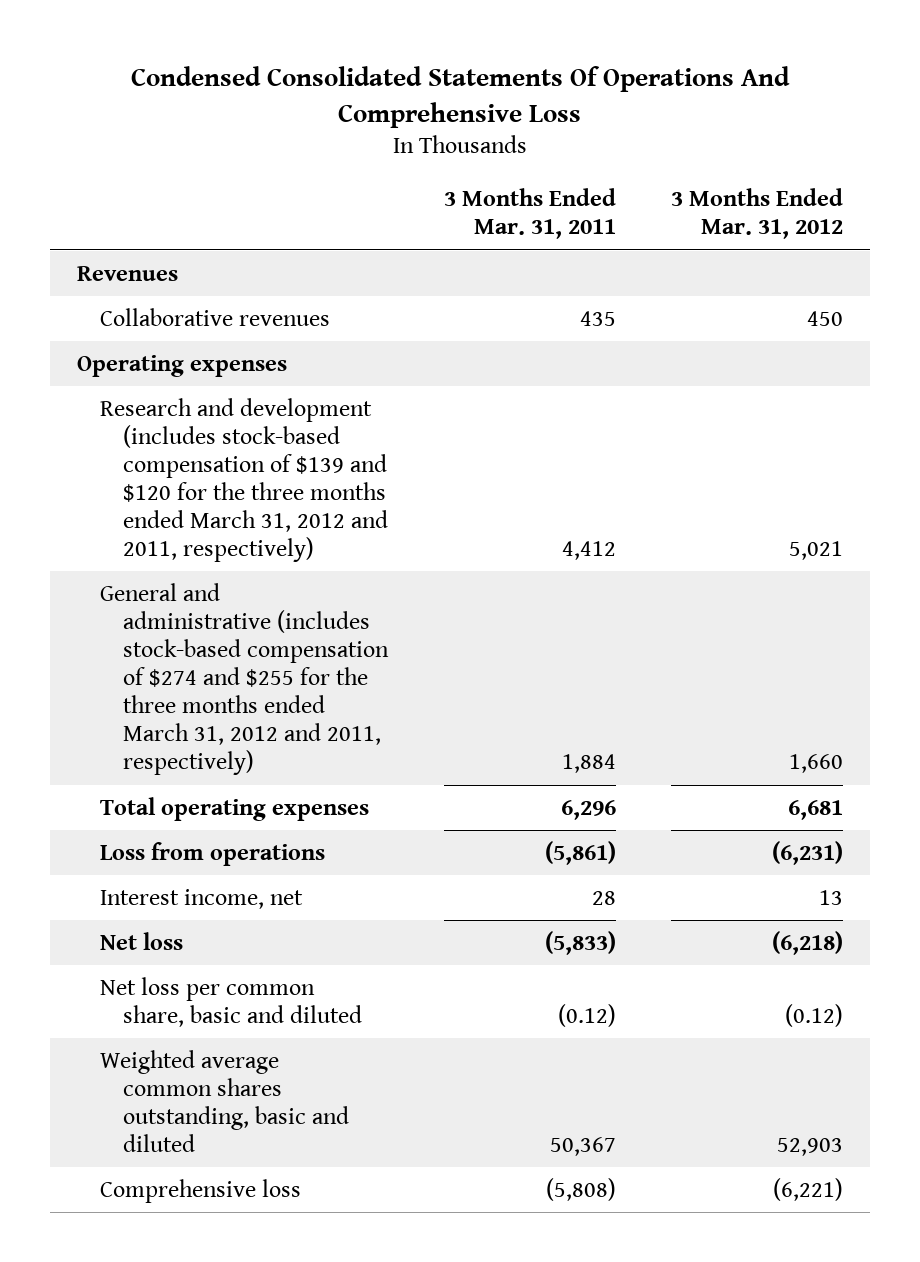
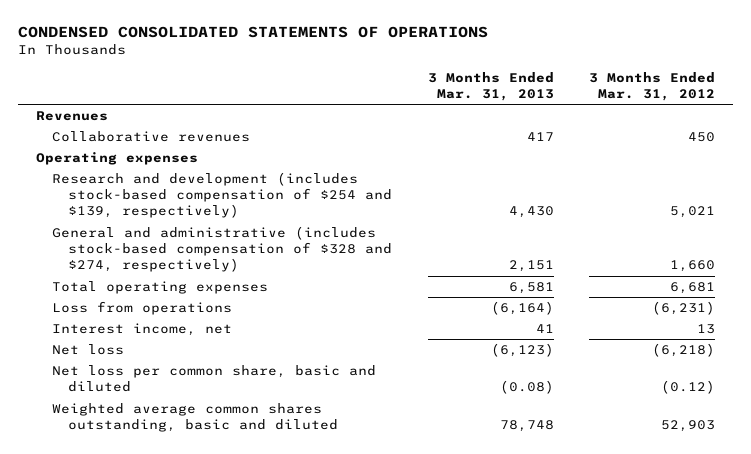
- Condensed Consolidated Statements Of Operations And Comprehensive Loss
+ CONDENSED CONSOLIDATED STATEMENTS OF OPERATIONS
- | 3 Months Ended Mar. 31, 2011 | 3 Months Ended Mar. 31, 2012
+ | 3 Months Ended Mar. 31, 2013 | 3 Months Ended Mar. 31, 2012
- Research and development (includes stock-based compensation of $139 and $120 for the three months ended March 31, 2012 and 2011, respectively) | 4,412 | 5,021
- General and administrative (includes stock-based compensation of $274 and $255 for the three months ended March 31, 2012 and 2011, respectively) | 1,884 | 1,660
+ Research and development (includes stock-based compensation of $254 and $139, respectively) | 4,430 | 5,021
+ General and administrative (includes stock-based compensation of $328 and $274, respectively) | 2,151 | 1,660
- Comprehensive loss | (5,808) | (6,221)

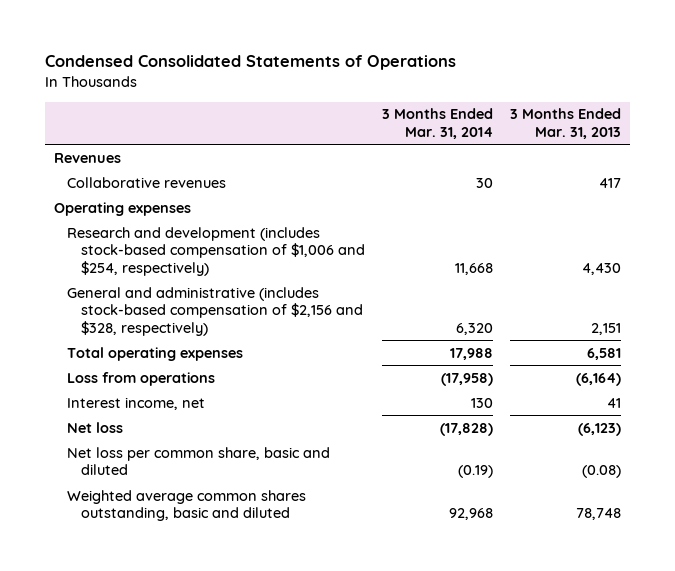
- CONDENSED CONSOLIDATED STATEMENTS OF OPERATIONS
+ Condensed Consolidated Statements of Operations
- | 3 Months Ended Mar. 31, 2013 | 3 Months Ended Mar. 31, 2012
+ | 3 Months Ended Mar. 31, 2014 | 3 Months Ended Mar. 31, 2013
- Research and development (includes stock-based compensation of $254 and $139, respectively) | 4,430 | 5,021
- General and administrative (includes stock-based compensation of $328 and $274, respectively) | 2,151 | 1,660
+ Research and development (includes stock-based compensation of $1,006 and $254, respectively) | 11,668 | 4,430
+ General and administrative (includes stock-based compensation of $2,156 and $328, respectively) | 6,320 | 2,151

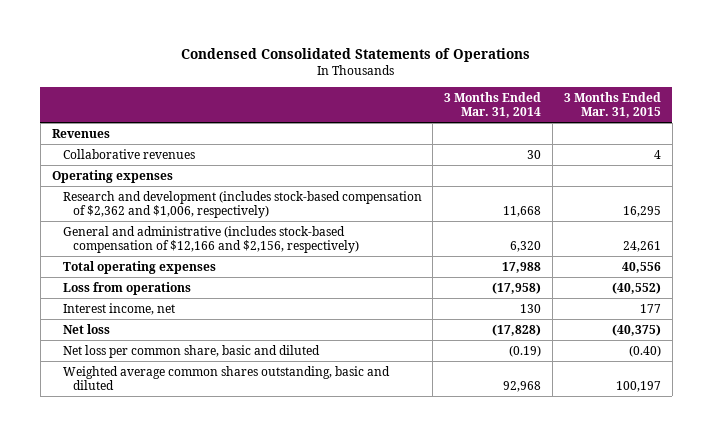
- | 3 Months Ended Mar. 31, 2014 | 3 Months Ended Mar. 31, 2013
+ | 3 Months Ended Mar. 31, 2014 | 3 Months Ended Mar. 31, 2015
- Research and development (includes stock-based compensation of $1,006 and $254, respectively) | 11,668 | 4,430
- General and administrative (includes stock-based compensation of $2,156 and $328, respectively) | 6,320 | 2,151
+ Research and development (includes stock-based compensation of $2,362 and $1,006, respectively) | 11,668 | 16,295
+ General and administrative (includes stock-based compensation of $12,166 and $2,156, respectively) | 6,320 | 24,261

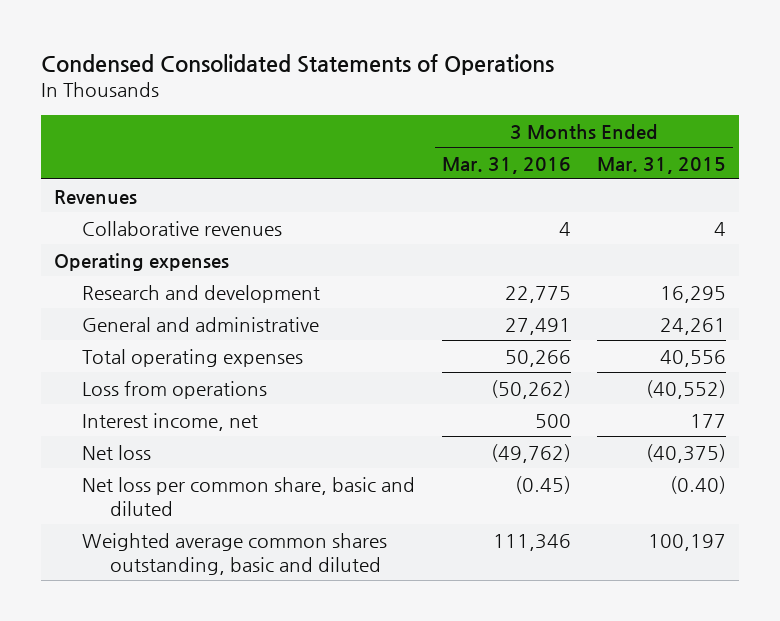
- | 3 Months Ended Mar. 31, 2014 | 3 Months Ended Mar. 31, 2015
+ | 3 Months Ended Mar. 31, 2016 | 3 Months Ended Mar. 31, 2015
- Research and development (includes stock-based compensation of $2,362 and $1,006, respectively) | 11,668 | 16,295
- General and administrative (includes stock-based compensation of $12,166 and $2,156, respectively) | 6,320 | 24,261
+ Research and development | 22,775 | 16,295
+ General and administrative | 27,491 | 24,261

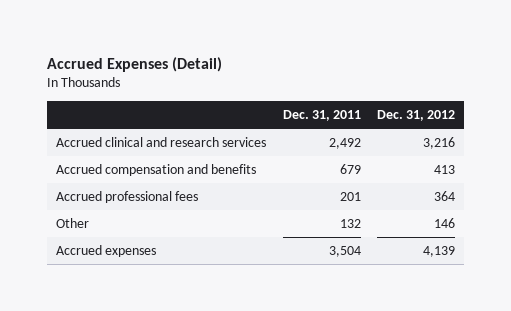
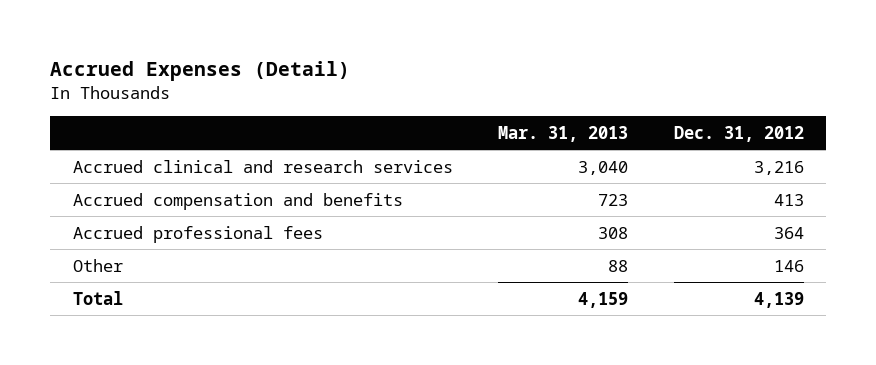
- | Dec. 31, 2011 | Dec. 31, 2012
+ | Mar. 31, 2013 | Dec. 31, 2012
- Accrued expenses | 3,504 | 4,139
+ Total | 4,159 | 4,139

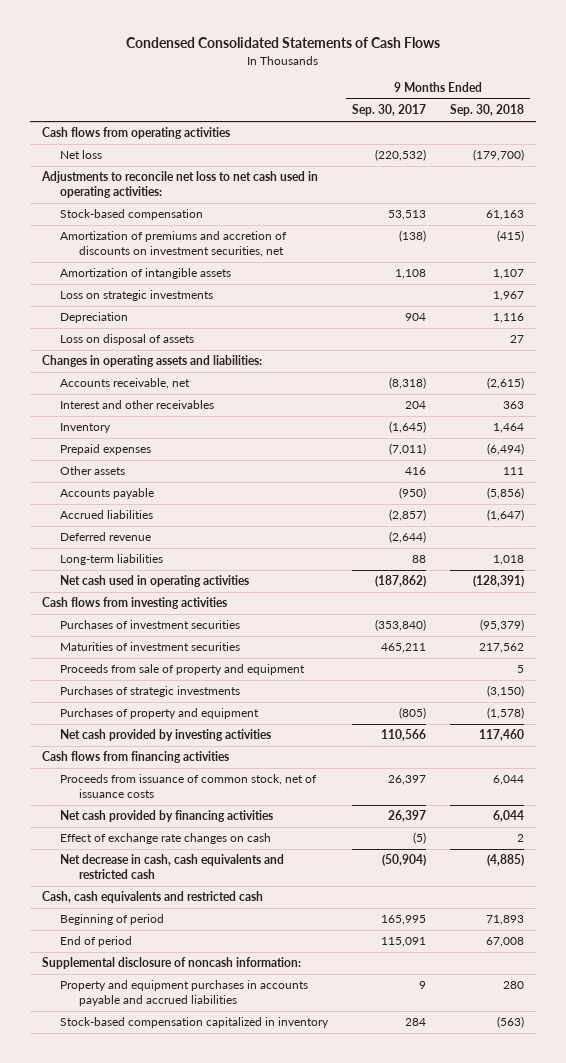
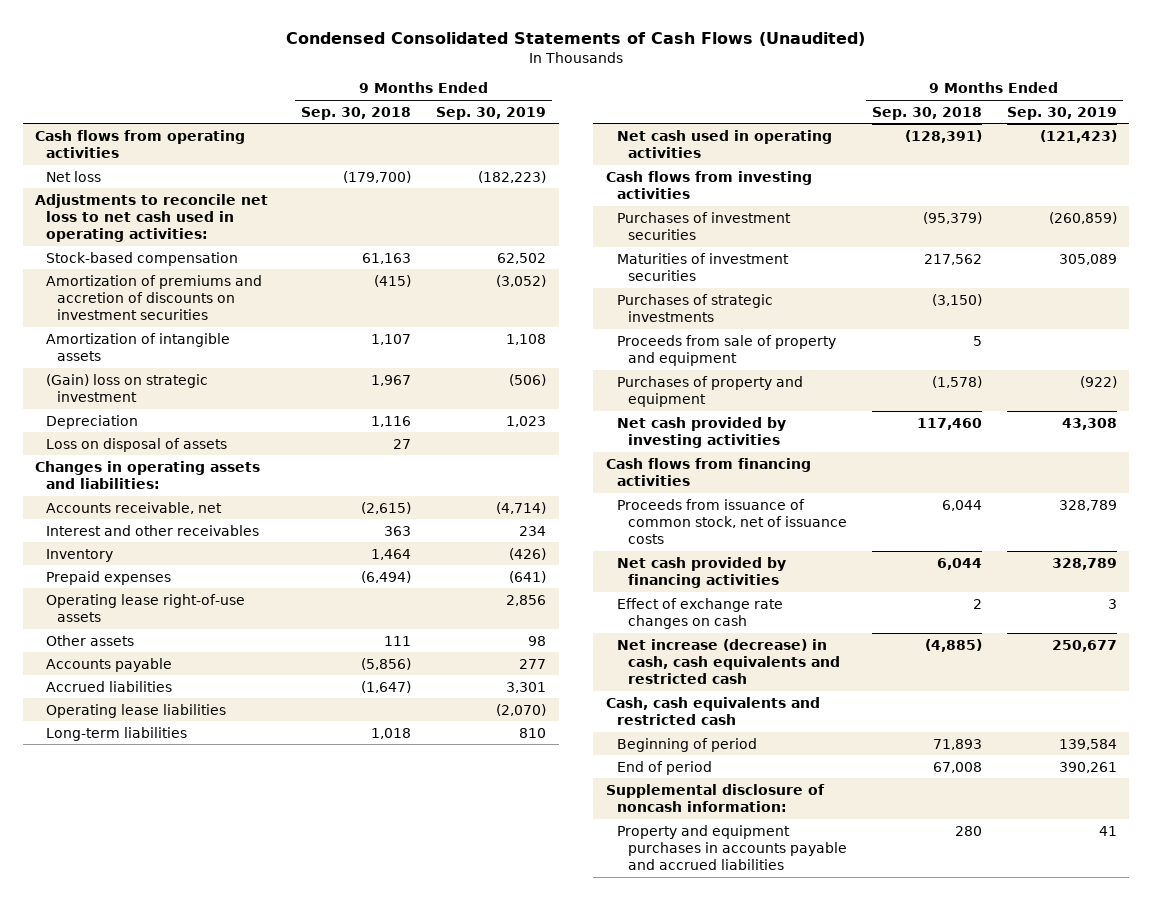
- Condensed Consolidated Statements of Cash Flows
+ Condensed Consolidated Statements of Cash Flows (Unaudited)
- | 9 Months Ended Sep. 30, 2017 | 9 Months Ended Sep. 30, 2018
+ | 9 Months Ended Sep. 30, 2018 | 9 Months Ended Sep. 30, 2019
- Amortization of premiums and accretion of discounts on investment securities, net | (138) | (415)
+ Amortization of premiums and accretion of discounts on investment securities | (415) | (3,052)
- Loss on strategic investments | | 1,967
+ (Gain) loss on strategic investment | 1,967 | (506)
+ Operating lease right-of-use assets | | 2,856
- Deferred revenue | (2,644) |
+ Operating lease liabilities | | (2,070)
moved down: Proceeds from sale of property and equipment | 5 |
- Net decrease in cash, cash equivalents and restricted cash | (50,904) | (4,885)
+ Net increase (decrease) in cash, cash equivalents and restricted cash | (4,885) | 250,677
- Stock-based compensation capitalized in inventory | 284 | (563)

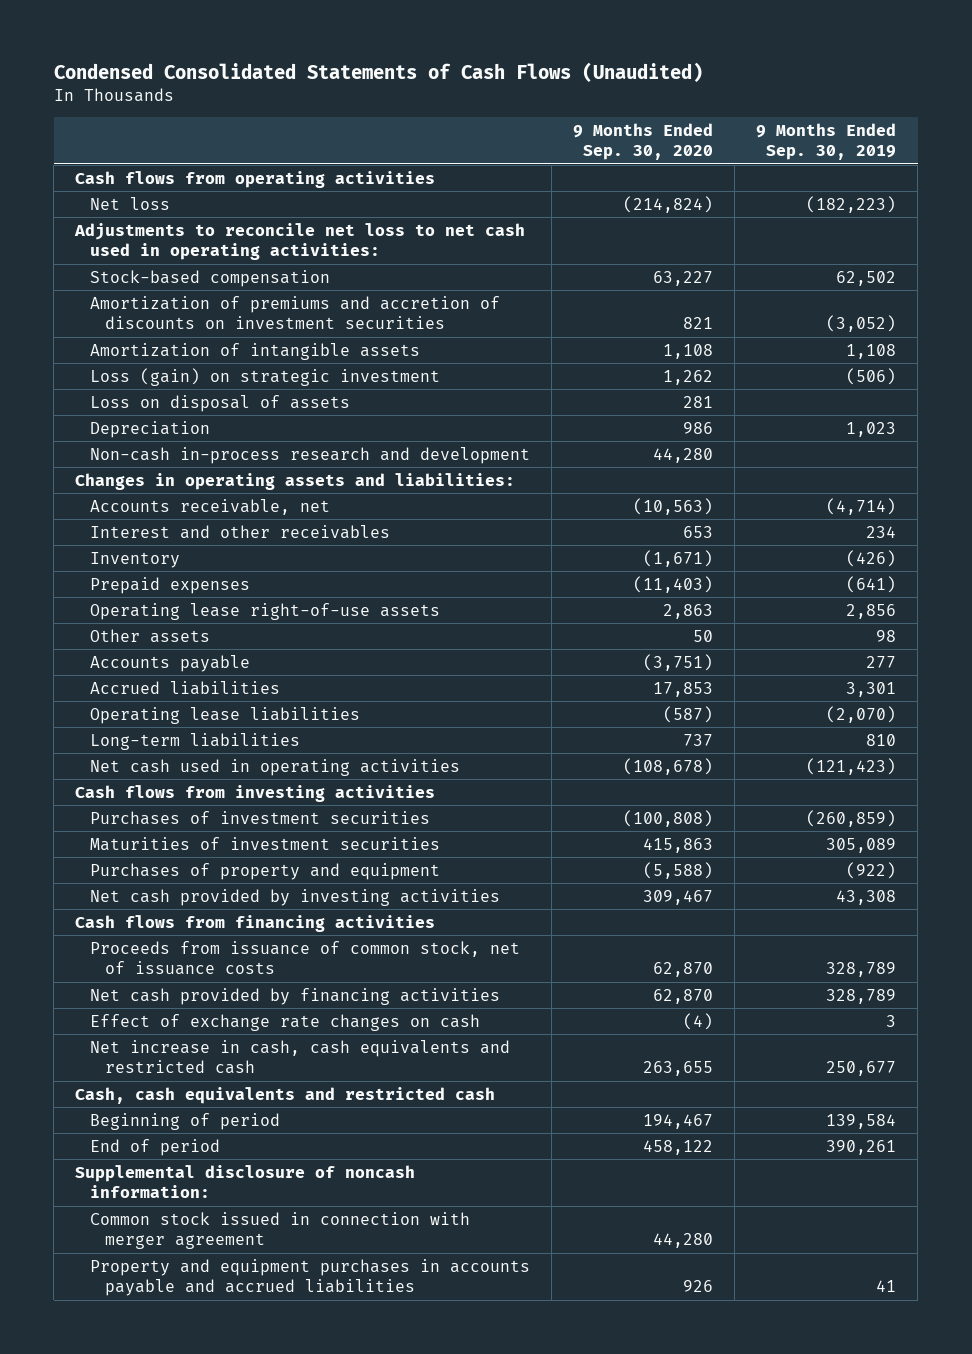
- | 9 Months Ended Sep. 30, 2018 | 9 Months Ended Sep. 30, 2019
+ | 9 Months Ended Sep. 30, 2020 | 9 Months Ended Sep. 30, 2019
- (Gain) loss on strategic investment | 1,967 | (506)
+ Loss (gain) on strategic investment | 1,262 | (506)
moved down: Depreciation | 986 | 1,023
+ Non-cash in-process research and development | 44,280 |
- Purchases of strategic investments | (3,150) |
- Proceeds from sale of property and equipment | 5 |
- Net increase (decrease) in cash, cash equivalents and restricted cash | (4,885) | 250,677
+ Net increase in cash, cash equivalents and restricted cash | 263,655 | 250,677
+ Common stock issued in connection with merger agreement | 44,280 |

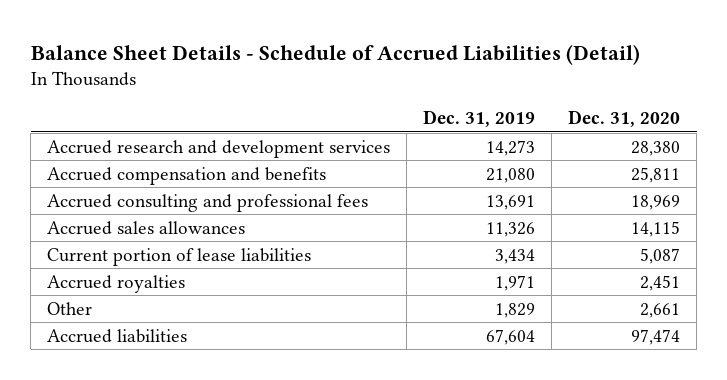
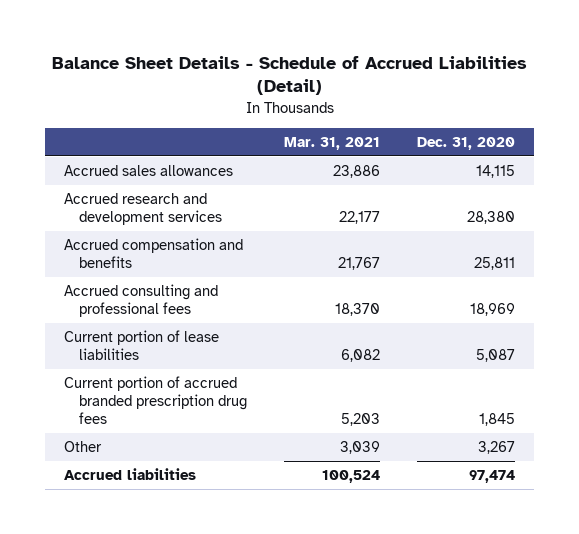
- | Dec. 31, 2019 | Dec. 31, 2020
+ | Mar. 31, 2021 | Dec. 31, 2020
moved up: Accrued sales allowances | 23,886 | 14,115
- Accrued royalties | 1,971 | 2,451
- Other | 1,829 | 2,661
+ Current portion of accrued branded prescription drug fees | 5,203 | 1,845
+ Other | 3,039 | 3,267

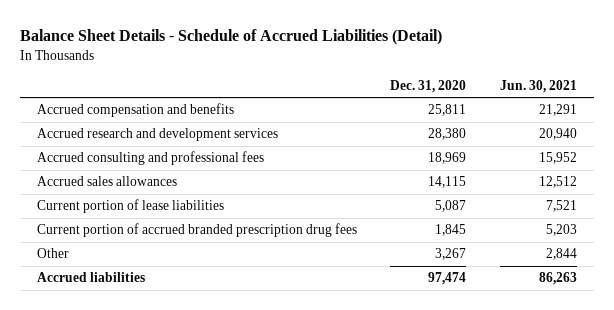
- | Mar. 31, 2021 | Dec. 31, 2020
+ | Dec. 31, 2020 | Jun. 30, 2021
moved down: Accrued research and development services | 28,380 | 20,940
moved down: Accrued sales allowances | 14,115 | 12,512

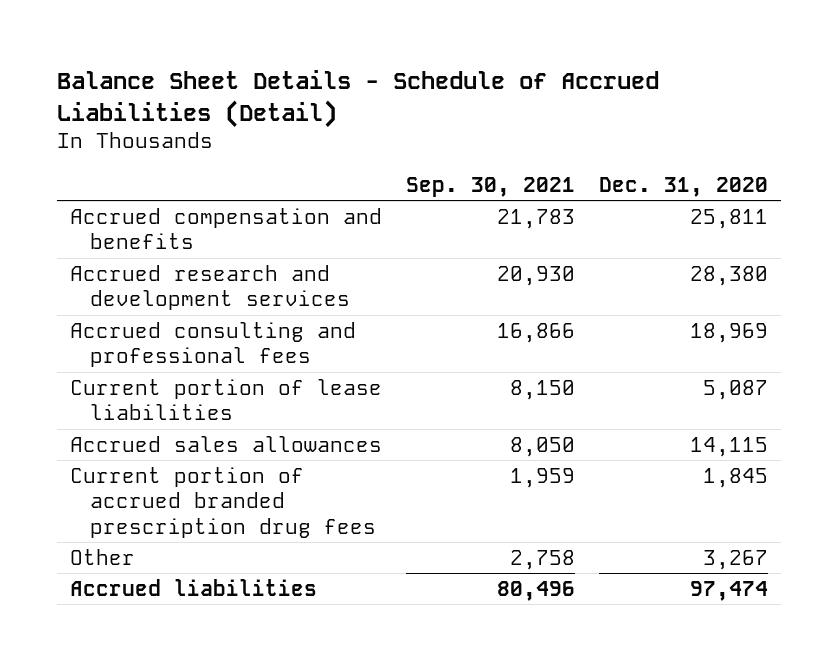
- | Dec. 31, 2020 | Jun. 30, 2021
+ | Sep. 30, 2021 | Dec. 31, 2020
moved down: Accrued sales allowances | 8,050 | 14,115

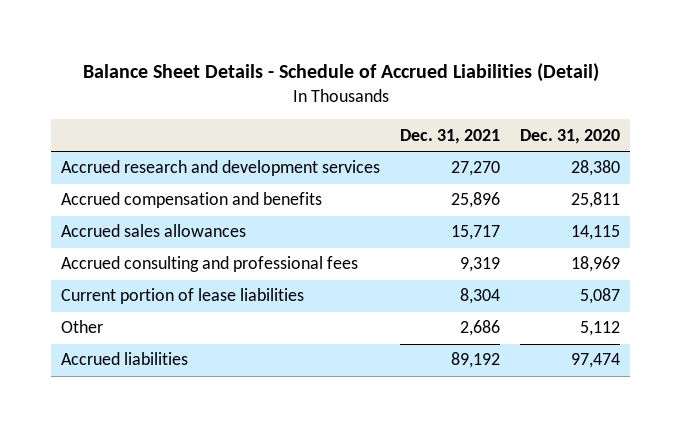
- | Sep. 30, 2021 | Dec. 31, 2020
+ | Dec. 31, 2021 | Dec. 31, 2020
moved down: Accrued compensation and benefits | 25,896 | 25,811
moved up: Accrued sales allowances | 15,717 | 14,115
- Current portion of accrued branded prescription drug fees | 1,959 | 1,845
- Other | 2,758 | 3,267
+ Other | 2,686 | 5,112

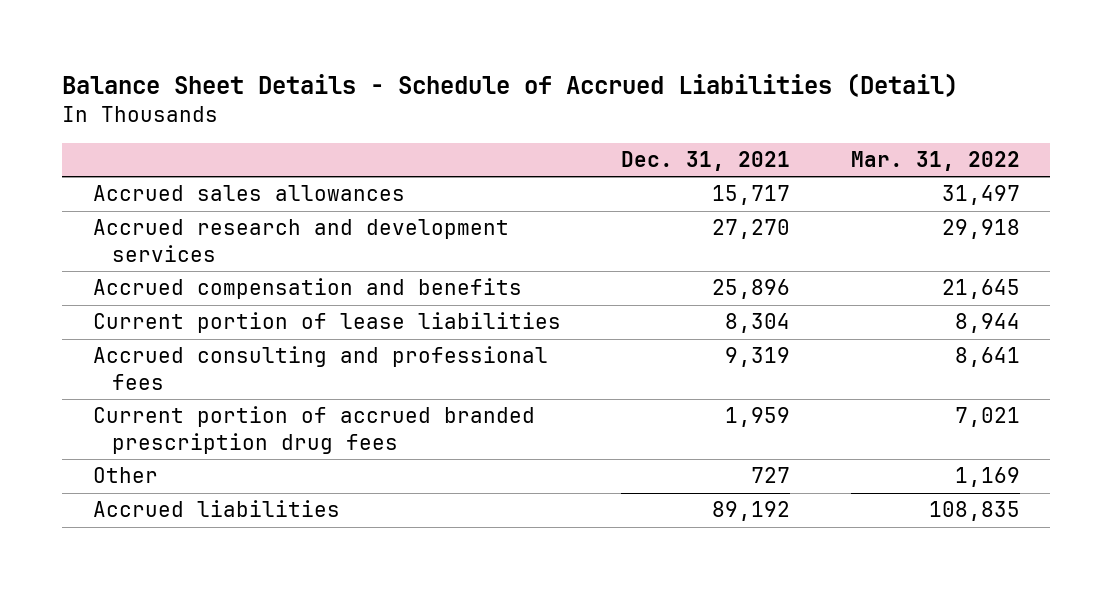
- | Dec. 31, 2021 | Dec. 31, 2020
+ | Dec. 31, 2021 | Mar. 31, 2022
moved up: Accrued sales allowances | 15,717 | 31,497
- Other | 2,686 | 5,112
moved down: Accrued consulting and professional fees | 9,319 | 8,641
+ Current portion of accrued branded prescription drug fees | 1,959 | 7,021
+ Other | 727 | 1,169

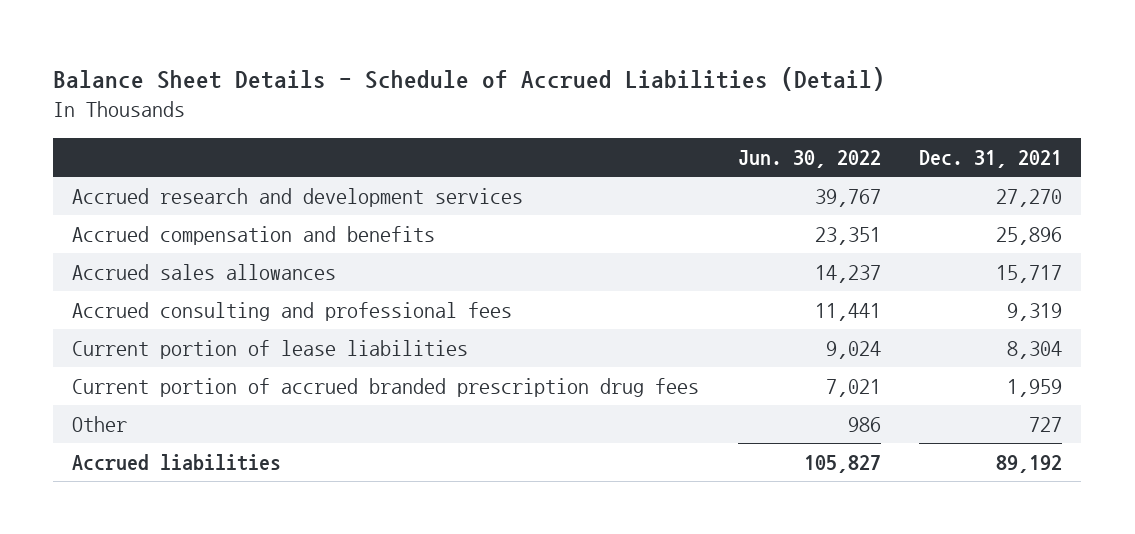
- | Dec. 31, 2021 | Mar. 31, 2022
+ | Jun. 30, 2022 | Dec. 31, 2021
moved down: Accrued sales allowances | 14,237 | 15,717
moved down: Current portion of lease liabilities | 9,024 | 8,304

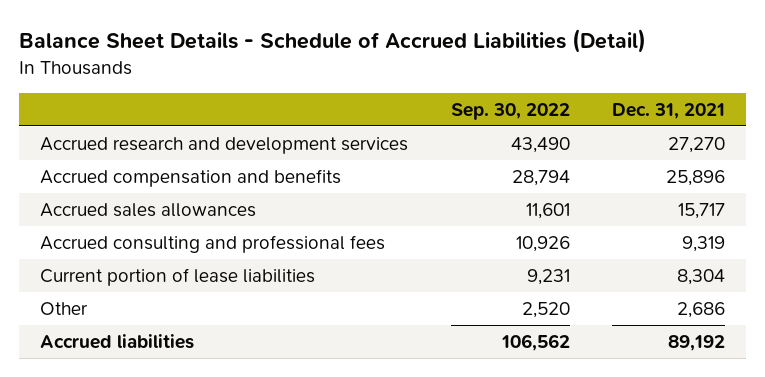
- | Jun. 30, 2022 | Dec. 31, 2021
+ | Sep. 30, 2022 | Dec. 31, 2021
- Current portion of accrued branded prescription drug fees | 7,021 | 1,959
- Other | 986 | 727
+ Other | 2,520 | 2,686

